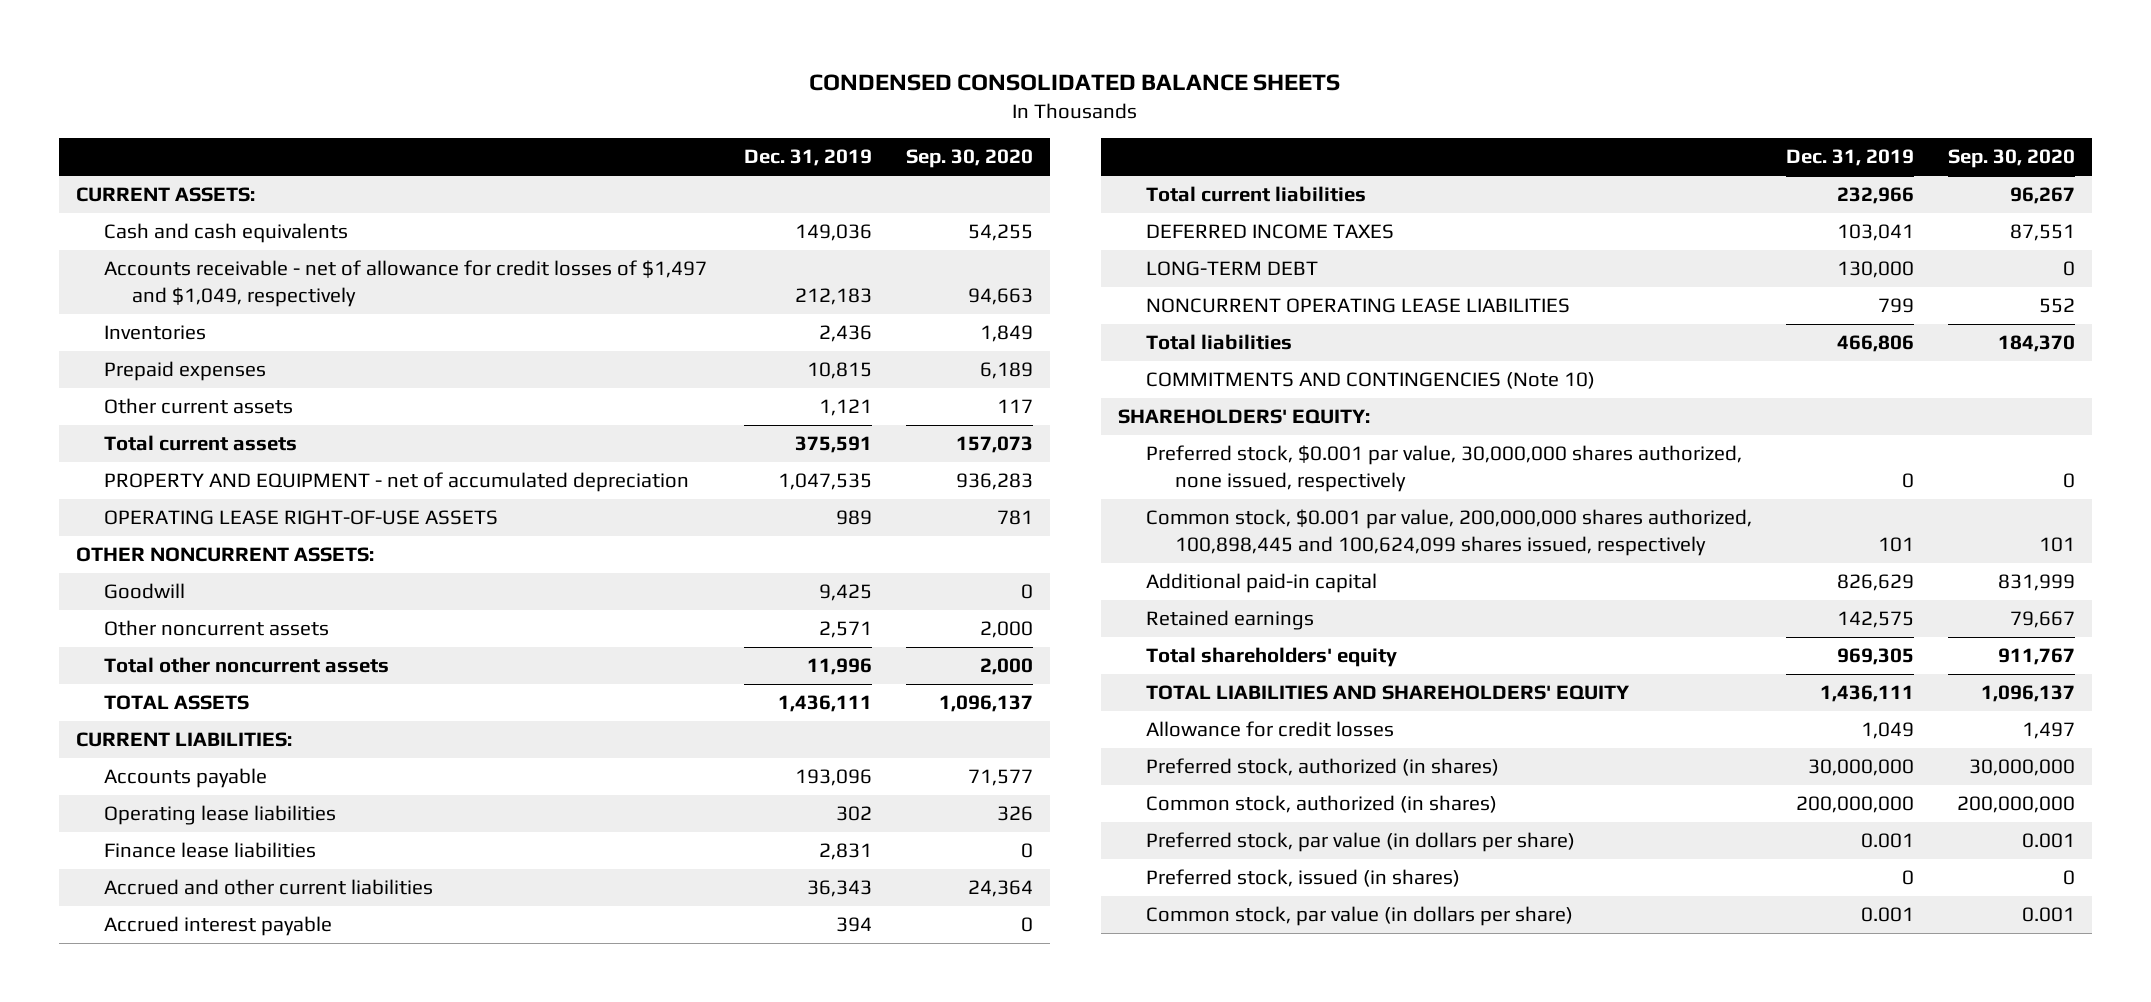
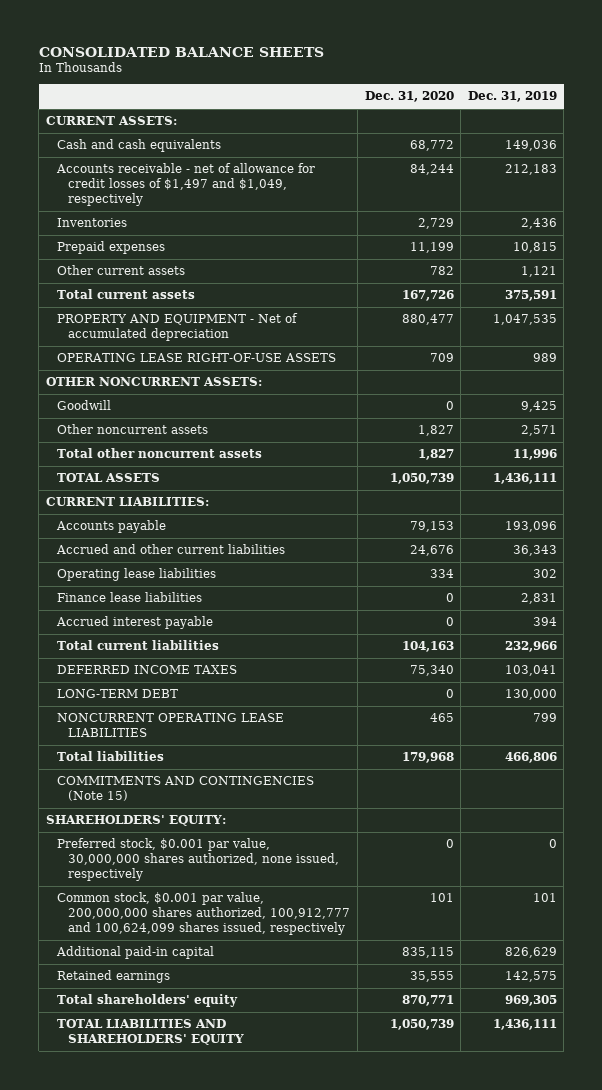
- CONDENSED CONSOLIDATED BALANCE SHEETS
+ CONSOLIDATED BALANCE SHEETS
- | Dec. 31, 2019 | Sep. 30, 2020
+ | Dec. 31, 2020 | Dec. 31, 2019
- PROPERTY AND EQUIPMENT - net of accumulated depreciation | 1,047,535 | 936,283
+ PROPERTY AND EQUIPMENT - Net of accumulated depreciation | 880,477 | 1,047,535
moved up: Accrued and other current liabilities | 24,676 | 36,343
- COMMITMENTS AND CONTINGENCIES (Note 10)
+ COMMITMENTS AND CONTINGENCIES (Note 15)
- Common stock, $0.001 par value, 200,000,000 shares authorized, 100,898,445 and 100,624,099 shares issued, respectively | 101 | 101
+ Common stock, $0.001 par value, 200,000,000 shares authorized, 100,912,777 and 100,624,099 shares issued, respectively | 101 | 101
- Allowance for credit losses | 1,049 | 1,497
- Preferred stock, authorized (in shares) | 30,000,000 | 30,000,000
- Common stock, authorized (in shares) | 200,000,000 | 200,000,000
- Preferred stock, par value (in dollars per share) | 0.001 | 0.001
- Preferred stock, issued (in shares) | 0 | 0
- Common stock, par value (in dollars per share) | 0.001 | 0.001

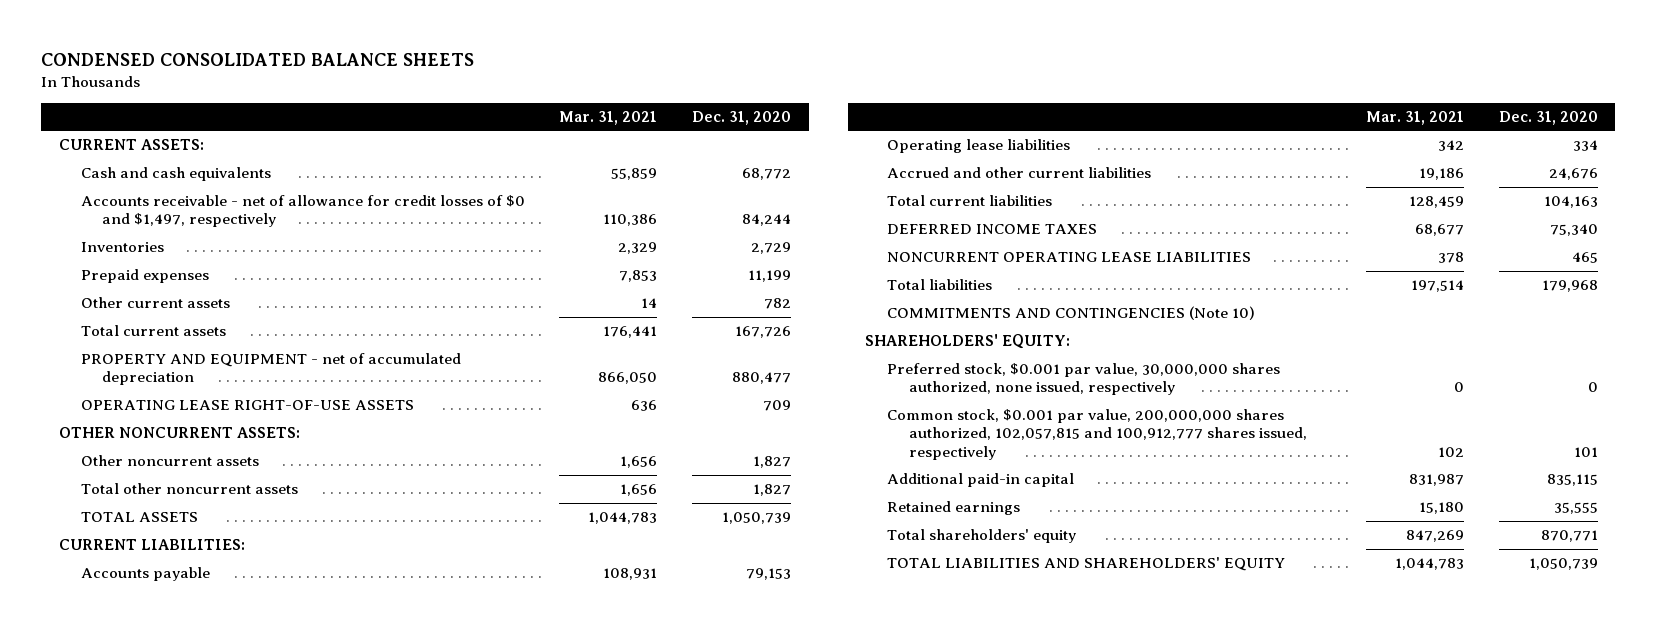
- CONSOLIDATED BALANCE SHEETS
+ CONDENSED CONSOLIDATED BALANCE SHEETS
- | Dec. 31, 2020 | Dec. 31, 2019
+ | Mar. 31, 2021 | Dec. 31, 2020
- Accounts receivable - net of allowance for credit losses of $1,497 and $1,049, respectively | 84,244 | 212,183
+ Accounts receivable - net of allowance for credit losses of $0 and $1,497, respectively | 110,386 | 84,244
- PROPERTY AND EQUIPMENT - Net of accumulated depreciation | 880,477 | 1,047,535
+ PROPERTY AND EQUIPMENT - net of accumulated depreciation | 866,050 | 880,477
- Goodwill | 0 | 9,425
- Finance lease liabilities | 0 | 2,831
- Accrued interest payable | 0 | 394
moved down: Accrued and other current liabilities | 19,186 | 24,676
- LONG-TERM DEBT | 0 | 130,000
- COMMITMENTS AND CONTINGENCIES (Note 15)
+ COMMITMENTS AND CONTINGENCIES (Note 10)
- Common stock, $0.001 par value, 200,000,000 shares authorized, 100,912,777 and 100,624,099 shares issued, respectively | 101 | 101
+ Common stock, $0.001 par value, 200,000,000 shares authorized, 102,057,815 and 100,912,777 shares issued, respectively | 102 | 101

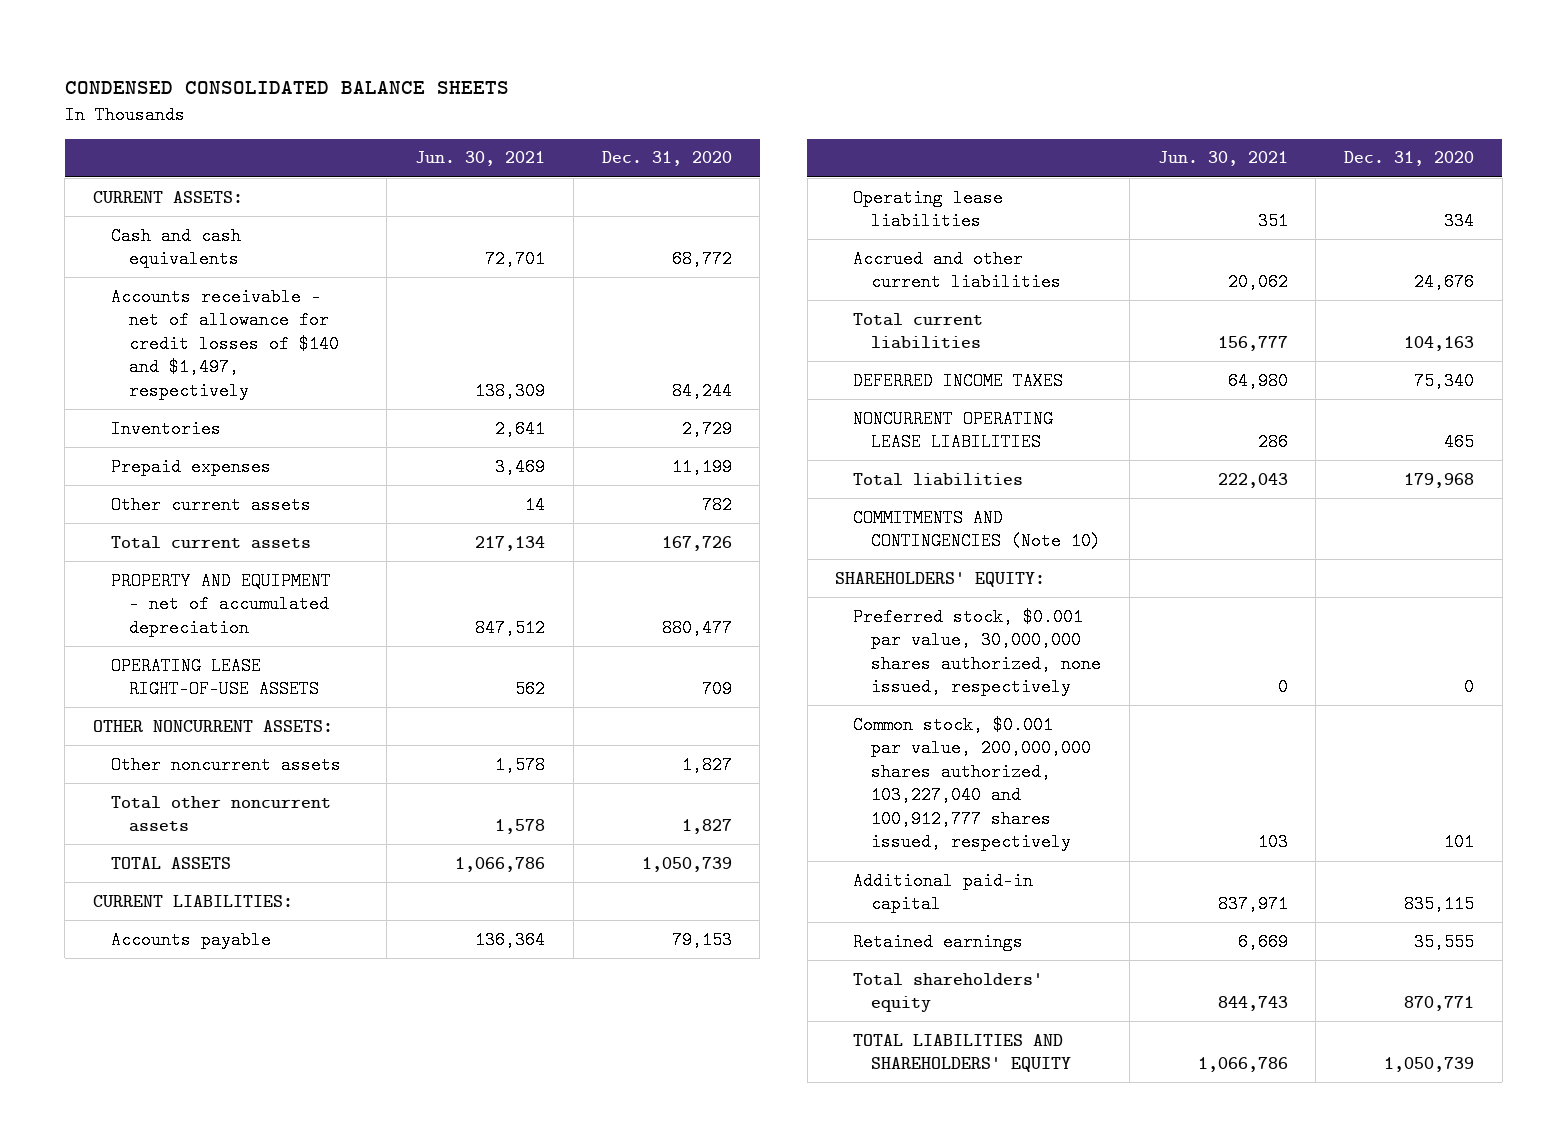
- | Mar. 31, 2021 | Dec. 31, 2020
+ | Jun. 30, 2021 | Dec. 31, 2020
- Accounts receivable - net of allowance for credit losses of $0 and $1,497, respectively | 110,386 | 84,244
+ Accounts receivable - net of allowance for credit losses of $140 and $1,497, respectively | 138,309 | 84,244
- Common stock, $0.001 par value, 200,000,000 shares authorized, 102,057,815 and 100,912,777 shares issued, respectively | 102 | 101
+ Common stock, $0.001 par value, 200,000,000 shares authorized, 103,227,040 and 100,912,777 shares issued, respectively | 103 | 101

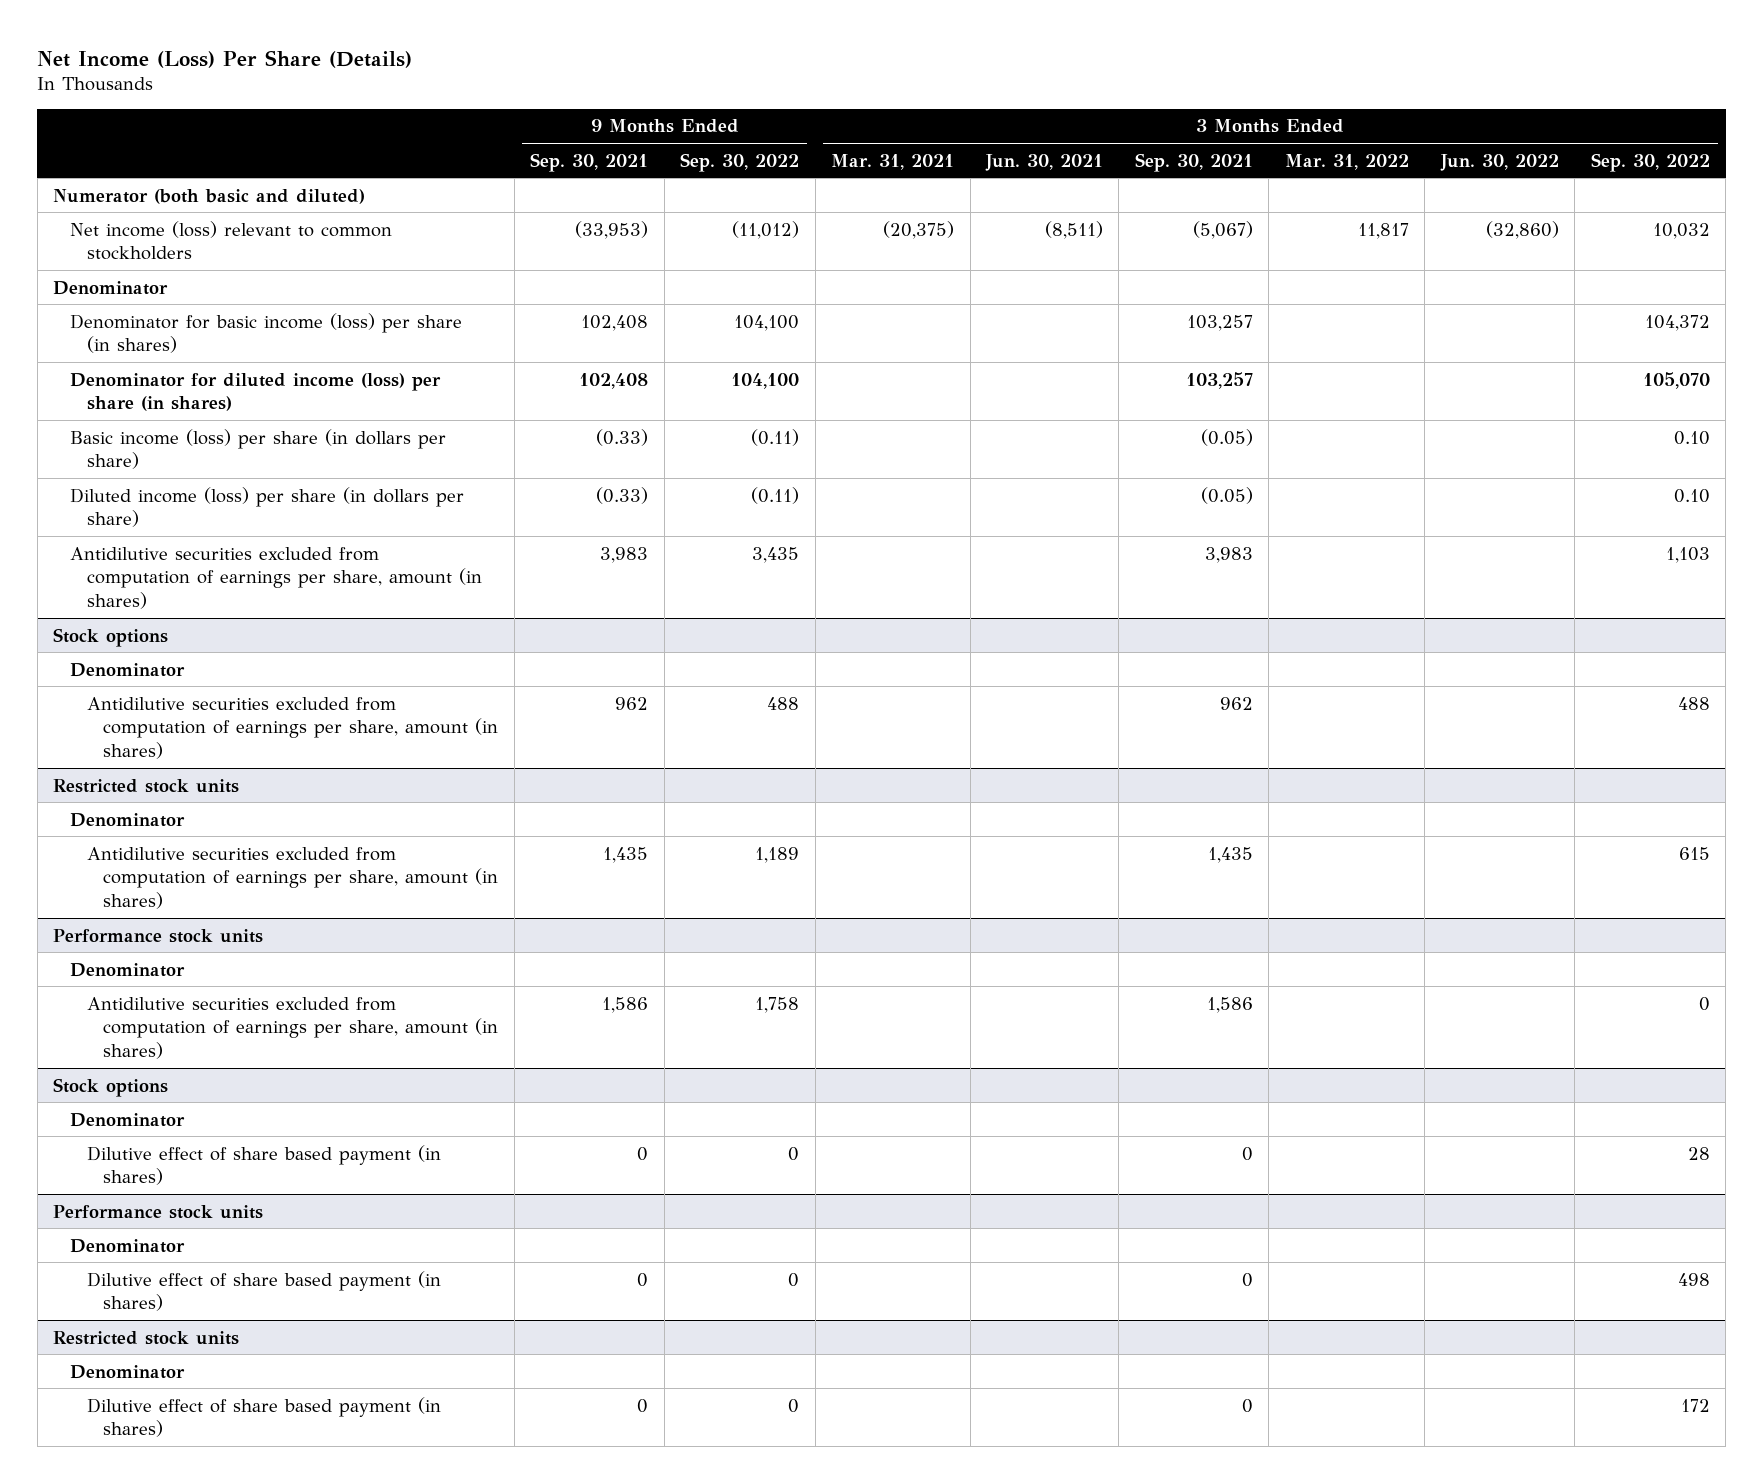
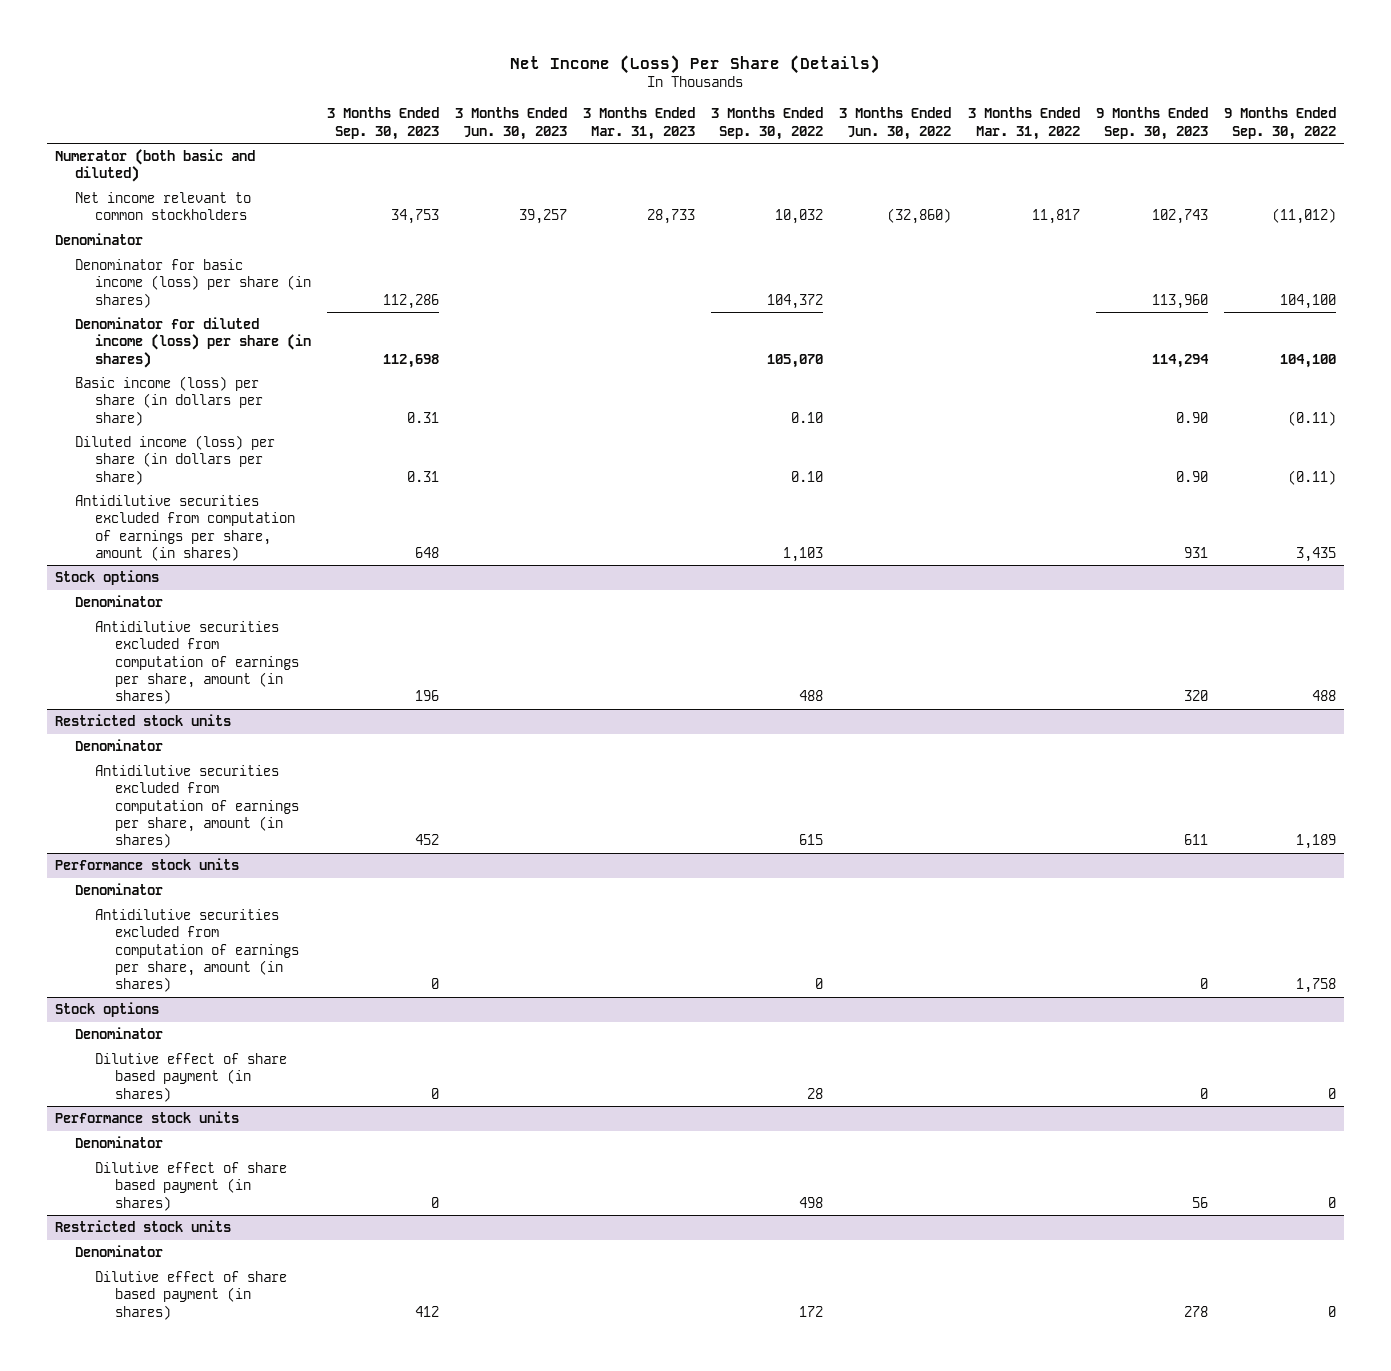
- | 9 Months Ended Sep. 30, 2021 | 9 Months Ended Sep. 30, 2022 | 3 Months Ended Mar. 31, 2021 | 3 Months Ended Jun. 30, 2021 | 3 Months Ended Sep. 30, 2021 | 3 Months Ended Mar. 31, 2022 | 3 Months Ended Jun. 30, 2022 | 3 Months Ended Sep. 30, 2022
+ | 3 Months Ended Sep. 30, 2023 | 3 Months Ended Jun. 30, 2023 | 3 Months Ended Mar. 31, 2023 | 3 Months Ended Sep. 30, 2022 | 3 Months Ended Jun. 30, 2022 | 3 Months Ended Mar. 31, 2022 | 9 Months Ended Sep. 30, 2023 | 9 Months Ended Sep. 30, 2022
- Net income (loss) relevant to common stockholders | (33,953) | (11,012) | (20,375) | (8,511) | (5,067) | 11,817 | (32,860) | 10,032
+ Net income relevant to common stockholders | 34,753 | 39,257 | 28,733 | 10,032 | (32,860) | 11,817 | 102,743 | (11,012)

